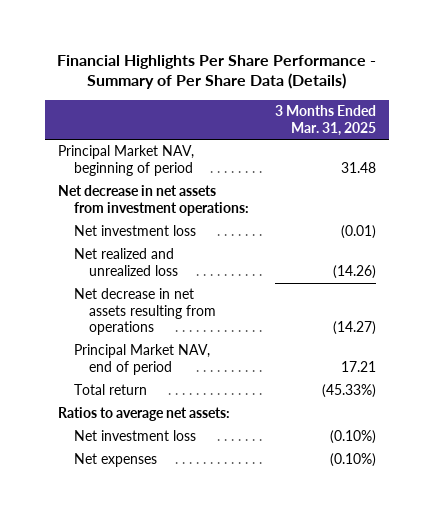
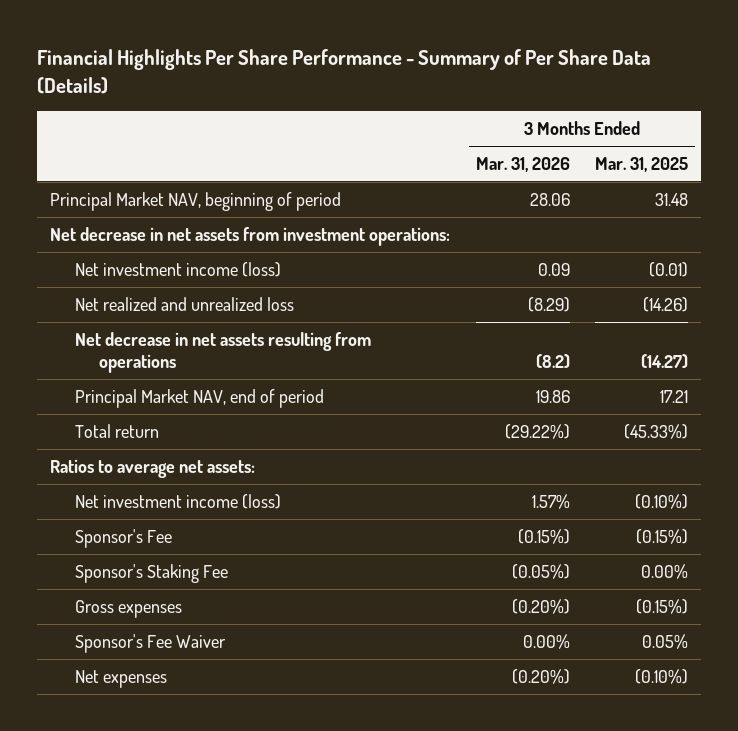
- | 3 Months Ended Mar. 31, 2025
+ | 3 Months Ended Mar. 31, 2026 | 3 Months Ended Mar. 31, 2025
- Net investment loss | (0.01)
+ Net investment income (loss) | 0.09 | (0.01)
- Net investment loss | (0.10%)
+ Net investment income (loss) | 1.57% | (0.10%)
+ Sponsor's Fee | (0.15%) | (0.15%)
+ Sponsor's Staking Fee | (0.05%) | 0.00%
+ Gross expenses | (0.20%) | (0.15%)
+ Sponsor's Fee Waiver | 0.00% | 0.05%

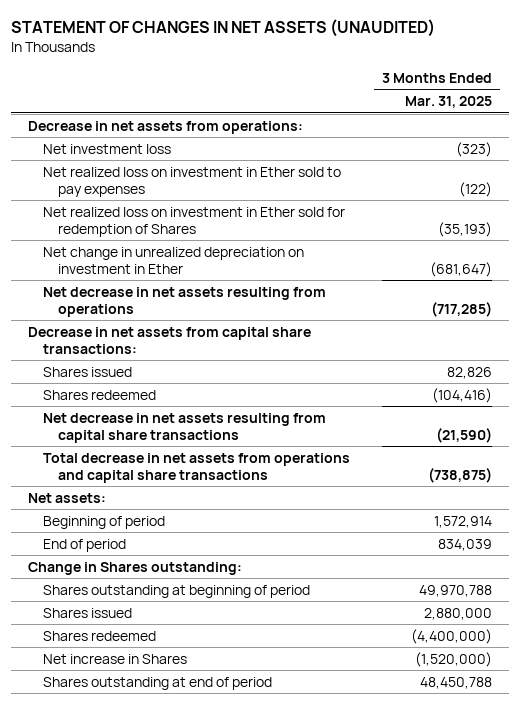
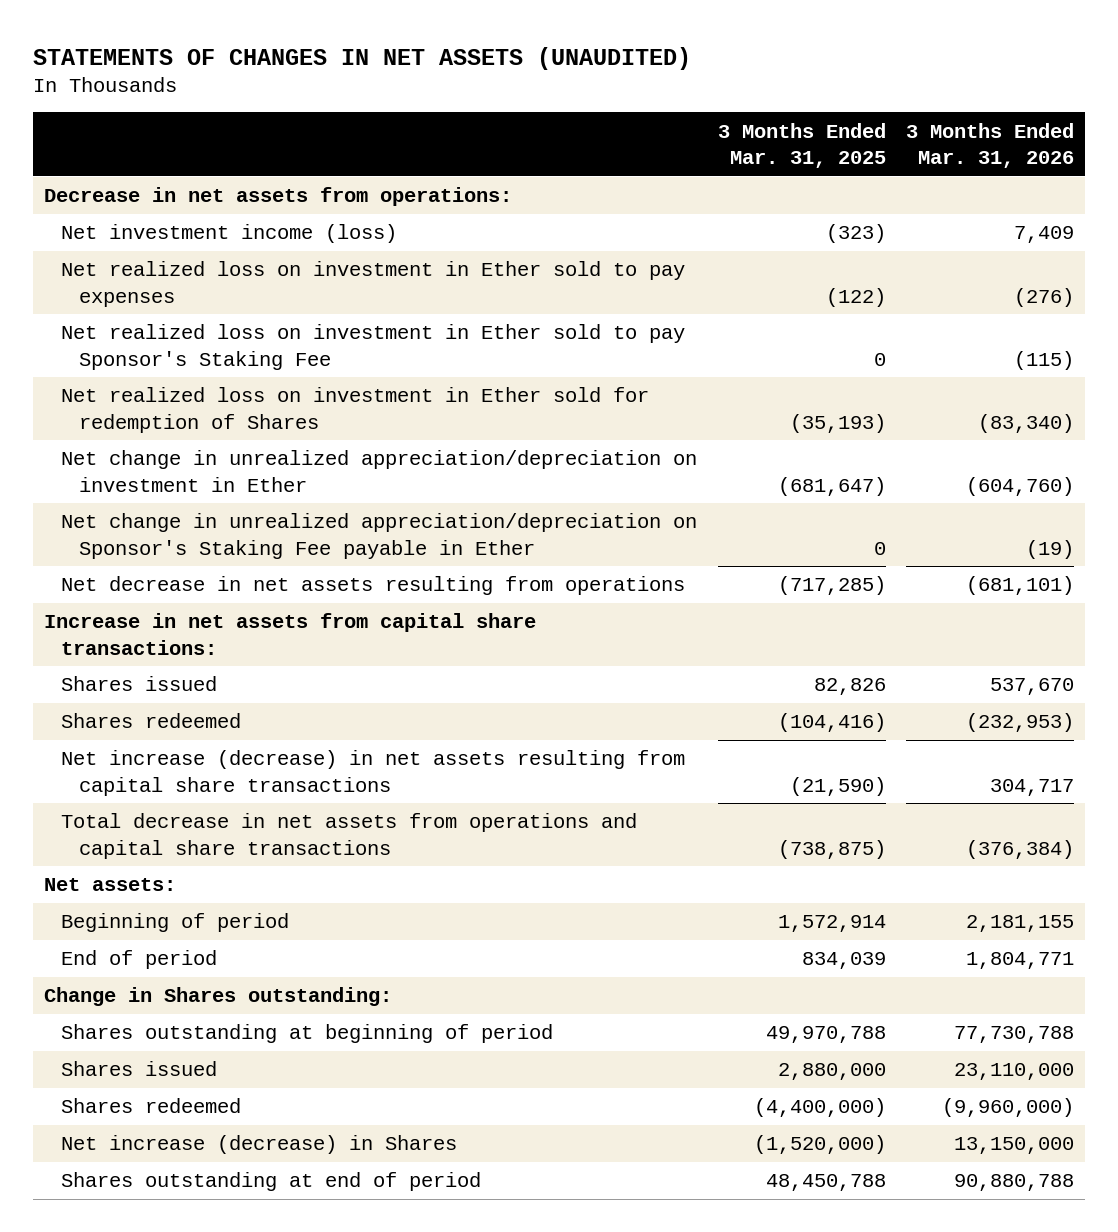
- STATEMENT OF CHANGES IN NET ASSETS (UNAUDITED)
+ STATEMENTS OF CHANGES IN NET ASSETS (UNAUDITED)
- | 3 Months Ended Mar. 31, 2025
+ | 3 Months Ended Mar. 31, 2025 | 3 Months Ended Mar. 31, 2026
- Net investment loss | (323)
+ Net investment income (loss) | (323) | 7,409
+ Net realized loss on investment in Ether sold to pay Sponsor's Staking Fee | 0 | (115)
- Net change in unrealized depreciation on investment in Ether | (681,647)
+ Net change in unrealized appreciation/depreciation on investment in Ether | (681,647) | (604,760)
+ Net change in unrealized appreciation/depreciation on Sponsor's Staking Fee payable in Ether | 0 | (19)
- Decrease in net assets from capital share transactions:
+ Increase in net assets from capital share transactions:
- Net decrease in net assets resulting from capital share transactions | (21,590)
+ Net increase (decrease) in net assets resulting from capital share transactions | (21,590) | 304,717
- Net increase in Shares | (1,520,000)
+ Net increase (decrease) in Shares | (1,520,000) | 13,150,000

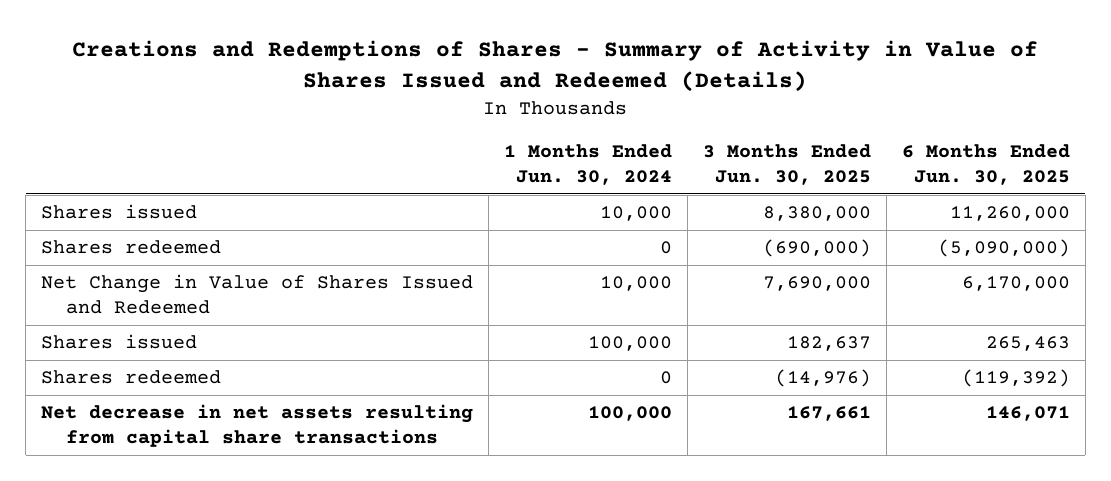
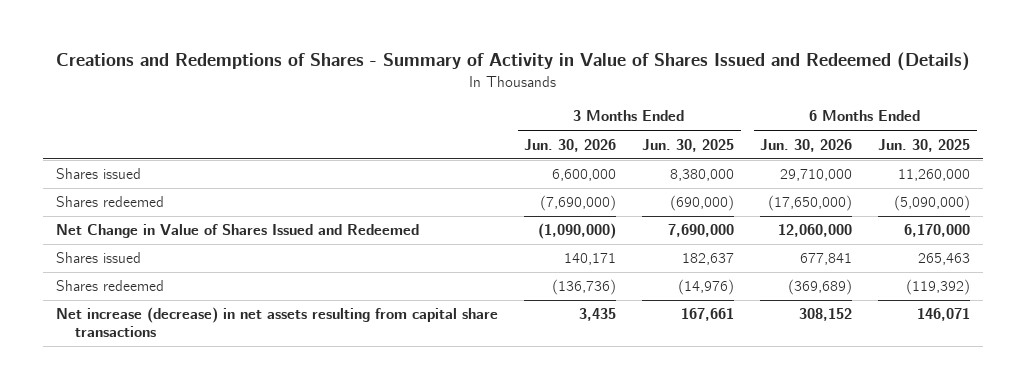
- | 1 Months Ended Jun. 30, 2024 | 3 Months Ended Jun. 30, 2025 | 6 Months Ended Jun. 30, 2025
+ | 3 Months Ended Jun. 30, 2026 | 3 Months Ended Jun. 30, 2025 | 6 Months Ended Jun. 30, 2026 | 6 Months Ended Jun. 30, 2025
- Net decrease in net assets resulting from capital share transactions | 100,000 | 167,661 | 146,071
+ Net increase (decrease) in net assets resulting from capital share transactions | 3,435 | 167,661 | 308,152 | 146,071

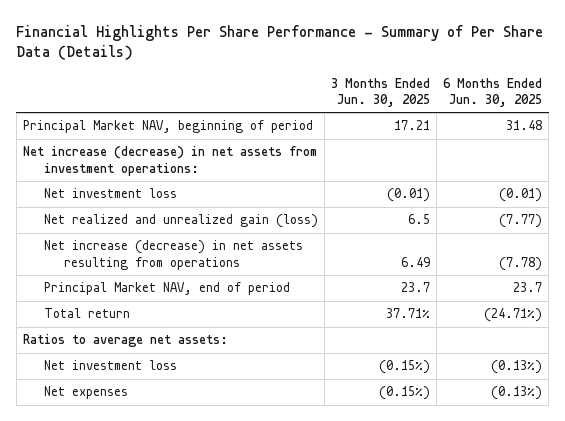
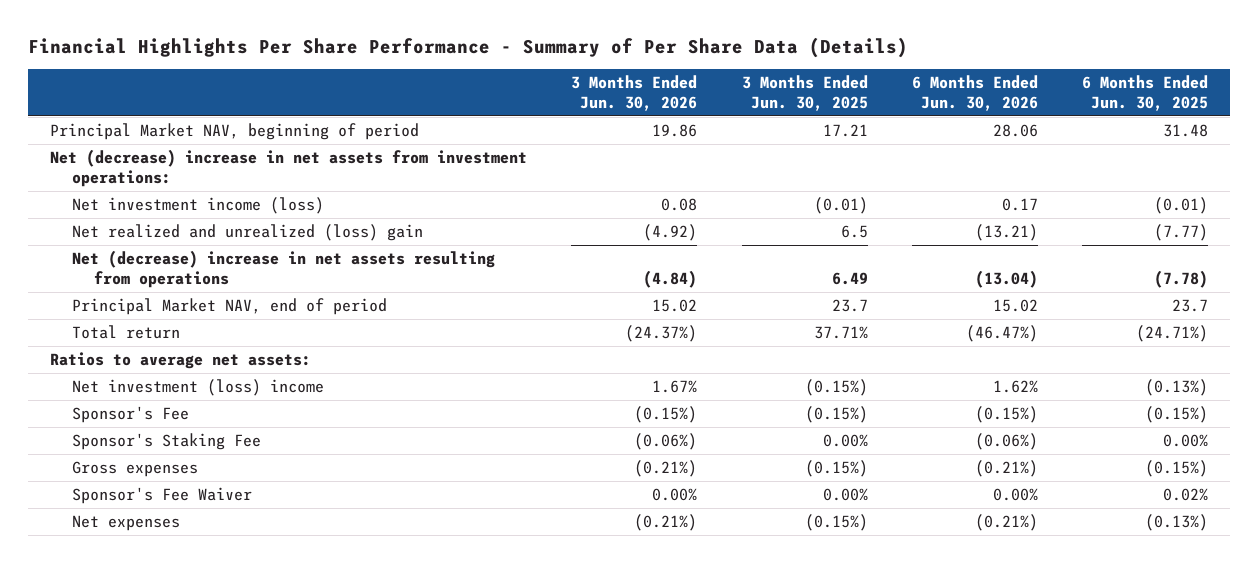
- | 3 Months Ended Jun. 30, 2025 | 6 Months Ended Jun. 30, 2025
+ | 3 Months Ended Jun. 30, 2026 | 3 Months Ended Jun. 30, 2025 | 6 Months Ended Jun. 30, 2026 | 6 Months Ended Jun. 30, 2025
- Net increase (decrease) in net assets from investment operations:
- Net investment loss | (0.01) | (0.01)
- Net realized and unrealized gain (loss) | 6.5 | (7.77)
- Net increase (decrease) in net assets resulting from operations | 6.49 | (7.78)
+ Net (decrease) increase in net assets from investment operations:
+ Net investment income (loss) | 0.08 | (0.01) | 0.17 | (0.01)
+ Net realized and unrealized (loss) gain | (4.92) | 6.5 | (13.21) | (7.77)
+ Net (decrease) increase in net assets resulting from operations | (4.84) | 6.49 | (13.04) | (7.78)
- Net investment loss | (0.15%) | (0.13%)
+ Net investment (loss) income | 1.67% | (0.15%) | 1.62% | (0.13%)
+ Sponsor's Fee | (0.15%) | (0.15%) | (0.15%) | (0.15%)
+ Sponsor's Staking Fee | (0.06%) | 0.00% | (0.06%) | 0.00%
+ Gross expenses | (0.21%) | (0.15%) | (0.21%) | (0.15%)
+ Sponsor's Fee Waiver | 0.00% | 0.00% | 0.00% | 0.02%

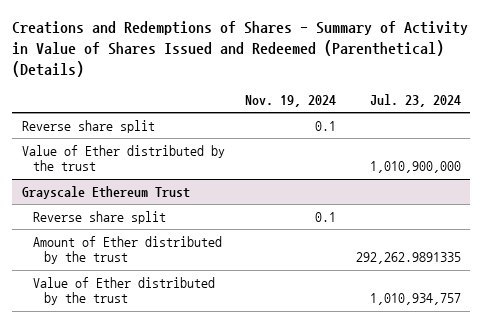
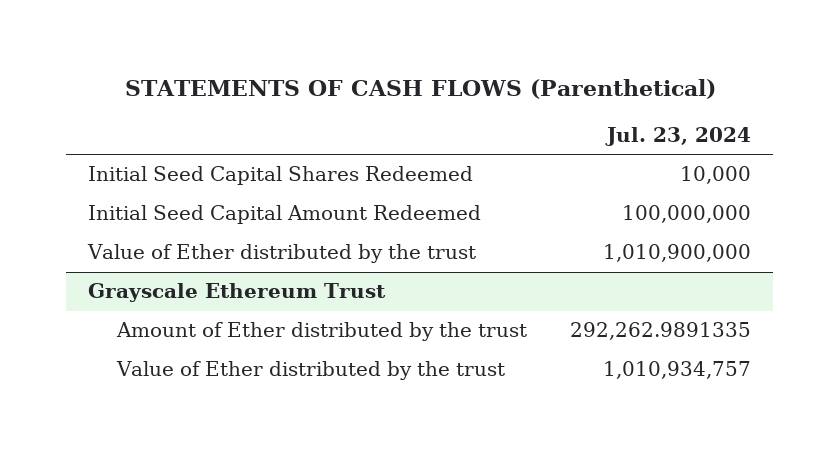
- Creations and Redemptions of Shares - Summary of Activity in Value of Shares Issued and Redeemed (Parenthetical) (Details)
+ STATEMENTS OF CASH FLOWS (Parenthetical)
- | Nov. 19, 2024 | Jul. 23, 2024
+ | Jul. 23, 2024
- Reverse share split | 0.1 |
+ Initial Seed Capital Shares Redeemed | 10,000
+ Initial Seed Capital Amount Redeemed | 100,000,000
@ Grayscale Ethereum Trust
- Reverse share split | 0.1 |

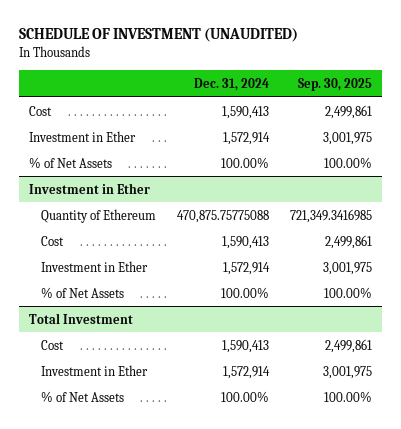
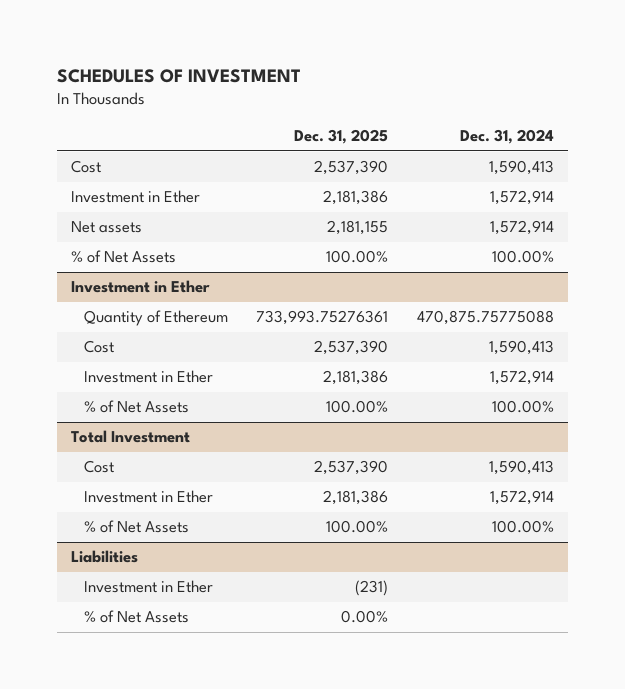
- SCHEDULE OF INVESTMENT (UNAUDITED)
+ SCHEDULES OF INVESTMENT
- | Dec. 31, 2024 | Sep. 30, 2025
+ | Dec. 31, 2025 | Dec. 31, 2024
+ Net assets | 2,181,155 | 1,572,914
+ Liabilities
+ Investment in Ether | (231) |
+ % of Net Assets | 0.00% |

